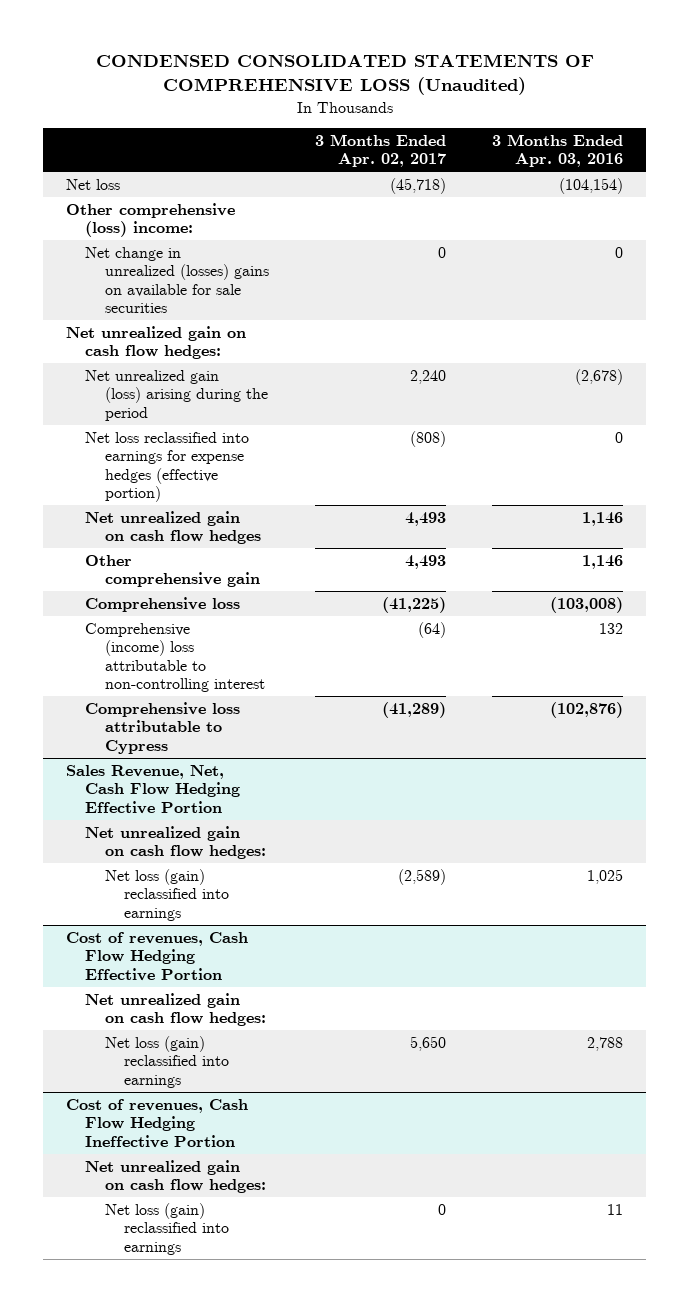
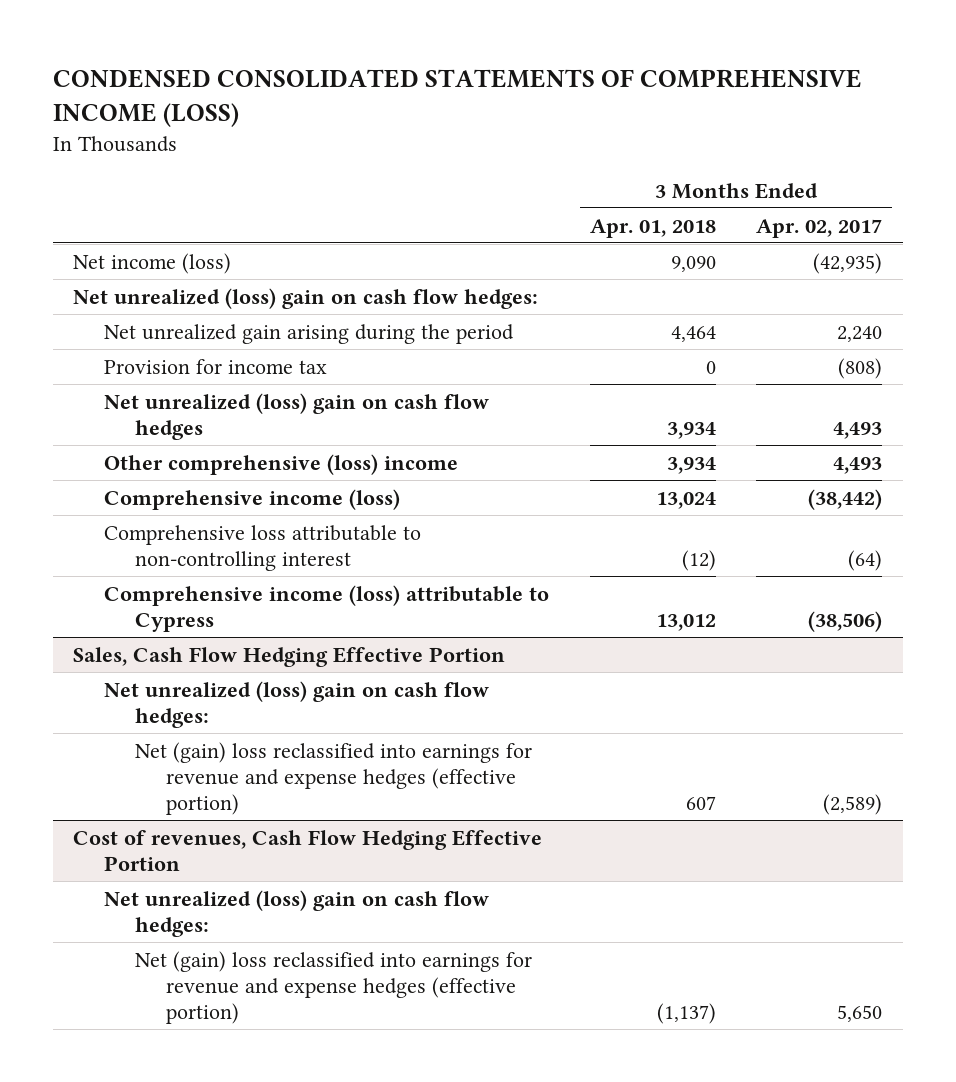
- CONDENSED CONSOLIDATED STATEMENTS OF COMPREHENSIVE LOSS (Unaudited)
+ CONDENSED CONSOLIDATED STATEMENTS OF COMPREHENSIVE INCOME (LOSS)
- | 3 Months Ended Apr. 02, 2017 | 3 Months Ended Apr. 03, 2016
+ | 3 Months Ended Apr. 01, 2018 | 3 Months Ended Apr. 02, 2017
- Net loss | (45,718) | (104,154)
- Other comprehensive (loss) income:
- Net change in unrealized (losses) gains on available for sale securities | 0 | 0
- Net unrealized gain on cash flow hedges:
- Net unrealized gain (loss) arising during the period | 2,240 | (2,678)
- Net loss reclassified into earnings for expense hedges (effective portion) | (808) | 0
- Net unrealized gain on cash flow hedges | 4,493 | 1,146
- Other comprehensive gain | 4,493 | 1,146
- Comprehensive loss | (41,225) | (103,008)
- Comprehensive (income) loss attributable to non-controlling interest | (64) | 132
- Comprehensive loss attributable to Cypress | (41,289) | (102,876)
- Sales Revenue, Net, Cash Flow Hedging Effective Portion
- Net unrealized gain on cash flow hedges:
- Net loss (gain) reclassified into earnings | (2,589) | 1,025
+ Net income (loss) | 9,090 | (42,935)
+ Net unrealized (loss) gain on cash flow hedges:
+ Net unrealized gain arising during the period | 4,464 | 2,240
+ Provision for income tax | 0 | (808)
+ Net unrealized (loss) gain on cash flow hedges | 3,934 | 4,493
+ Other comprehensive (loss) income | 3,934 | 4,493
+ Comprehensive income (loss) | 13,024 | (38,442)
+ Comprehensive loss attributable to non-controlling interest | (12) | (64)
+ Comprehensive income (loss) attributable to Cypress | 13,012 | (38,506)
+ Sales, Cash Flow Hedging Effective Portion
+ Net unrealized (loss) gain on cash flow hedges:
+ Net (gain) loss reclassified into earnings for revenue and expense hedges (effective portion) | 607 | (2,589)
@ Cost of revenues, Cash Flow Hedging Effective Portion
- Net unrealized gain on cash flow hedges:
- Net loss (gain) reclassified into earnings | 5,650 | 2,788
- Cost of revenues, Cash Flow Hedging Ineffective Portion
- Net unrealized gain on cash flow hedges:
- Net loss (gain) reclassified into earnings | 0 | 11
@ Cost of revenues, Cash Flow Hedging Effective Portion
+ Net unrealized (loss) gain on cash flow hedges:
+ Net (gain) loss reclassified into earnings for revenue and expense hedges (effective portion) | (1,137) | 5,650

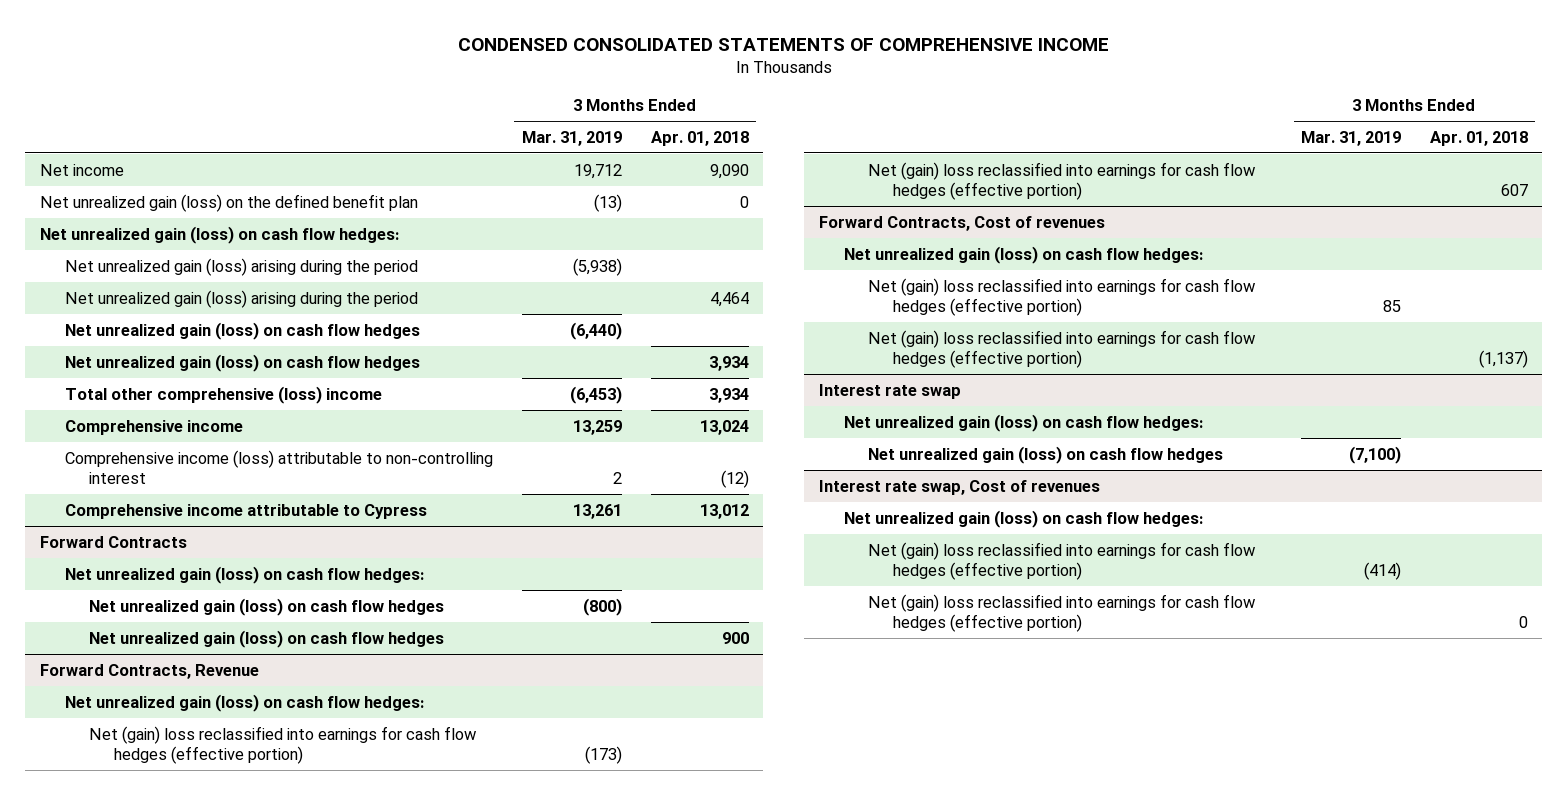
- CONDENSED CONSOLIDATED STATEMENTS OF COMPREHENSIVE INCOME (LOSS)
+ CONDENSED CONSOLIDATED STATEMENTS OF COMPREHENSIVE INCOME
- | 3 Months Ended Apr. 01, 2018 | 3 Months Ended Apr. 02, 2017
+ | 3 Months Ended Mar. 31, 2019 | 3 Months Ended Apr. 01, 2018
- Net income (loss) | 9,090 | (42,935)
- Net unrealized (loss) gain on cash flow hedges:
- Net unrealized gain arising during the period | 4,464 | 2,240
- Provision for income tax | 0 | (808)
- Net unrealized (loss) gain on cash flow hedges | 3,934 | 4,493
- Other comprehensive (loss) income | 3,934 | 4,493
- Comprehensive income (loss) | 13,024 | (38,442)
- Comprehensive loss attributable to non-controlling interest | (12) | (64)
- Comprehensive income (loss) attributable to Cypress | 13,012 | (38,506)
- Sales, Cash Flow Hedging Effective Portion
- Net unrealized (loss) gain on cash flow hedges:
- Net (gain) loss reclassified into earnings for revenue and expense hedges (effective portion) | 607 | (2,589)
- Cost of revenues, Cash Flow Hedging Effective Portion
- Net unrealized (loss) gain on cash flow hedges:
- Net (gain) loss reclassified into earnings for revenue and expense hedges (effective portion) | (1,137) | 5,650
+ Net income | 19,712 | 9,090
+ Net unrealized gain (loss) on the defined benefit plan | (13) | 0
+ Net unrealized gain (loss) on cash flow hedges:
+ Net unrealized gain (loss) arising during the period | (5,938) |
+ Net unrealized gain (loss) arising during the period | | 4,464
+ Net unrealized gain (loss) on cash flow hedges | (6,440) |
+ Net unrealized gain (loss) on cash flow hedges | | 3,934
+ Total other comprehensive (loss) income | (6,453) | 3,934
+ Comprehensive income | 13,259 | 13,024
+ Comprehensive income (loss) attributable to non-controlling interest | 2 | (12)
+ Comprehensive income attributable to Cypress | 13,261 | 13,012
+ Forward Contracts
+ Net unrealized gain (loss) on cash flow hedges:
+ Net unrealized gain (loss) on cash flow hedges | (800) |
+ Net unrealized gain (loss) on cash flow hedges | | 900
+ Forward Contracts, Revenue
+ Net unrealized gain (loss) on cash flow hedges:
+ Net (gain) loss reclassified into earnings for cash flow hedges (effective portion) | (173) |
+ Net (gain) loss reclassified into earnings for cash flow hedges (effective portion) | | 607
+ Forward Contracts, Cost of revenues
+ Net unrealized gain (loss) on cash flow hedges:
+ Net (gain) loss reclassified into earnings for cash flow hedges (effective portion) | 85 |
+ Net (gain) loss reclassified into earnings for cash flow hedges (effective portion) | | (1,137)
+ Interest rate swap
+ Net unrealized gain (loss) on cash flow hedges:
+ Net unrealized gain (loss) on cash flow hedges | (7,100) |
+ Interest rate swap, Cost of revenues
+ Net unrealized gain (loss) on cash flow hedges:
+ Net (gain) loss reclassified into earnings for cash flow hedges (effective portion) | (414) |
+ Net (gain) loss reclassified into earnings for cash flow hedges (effective portion) | | 0

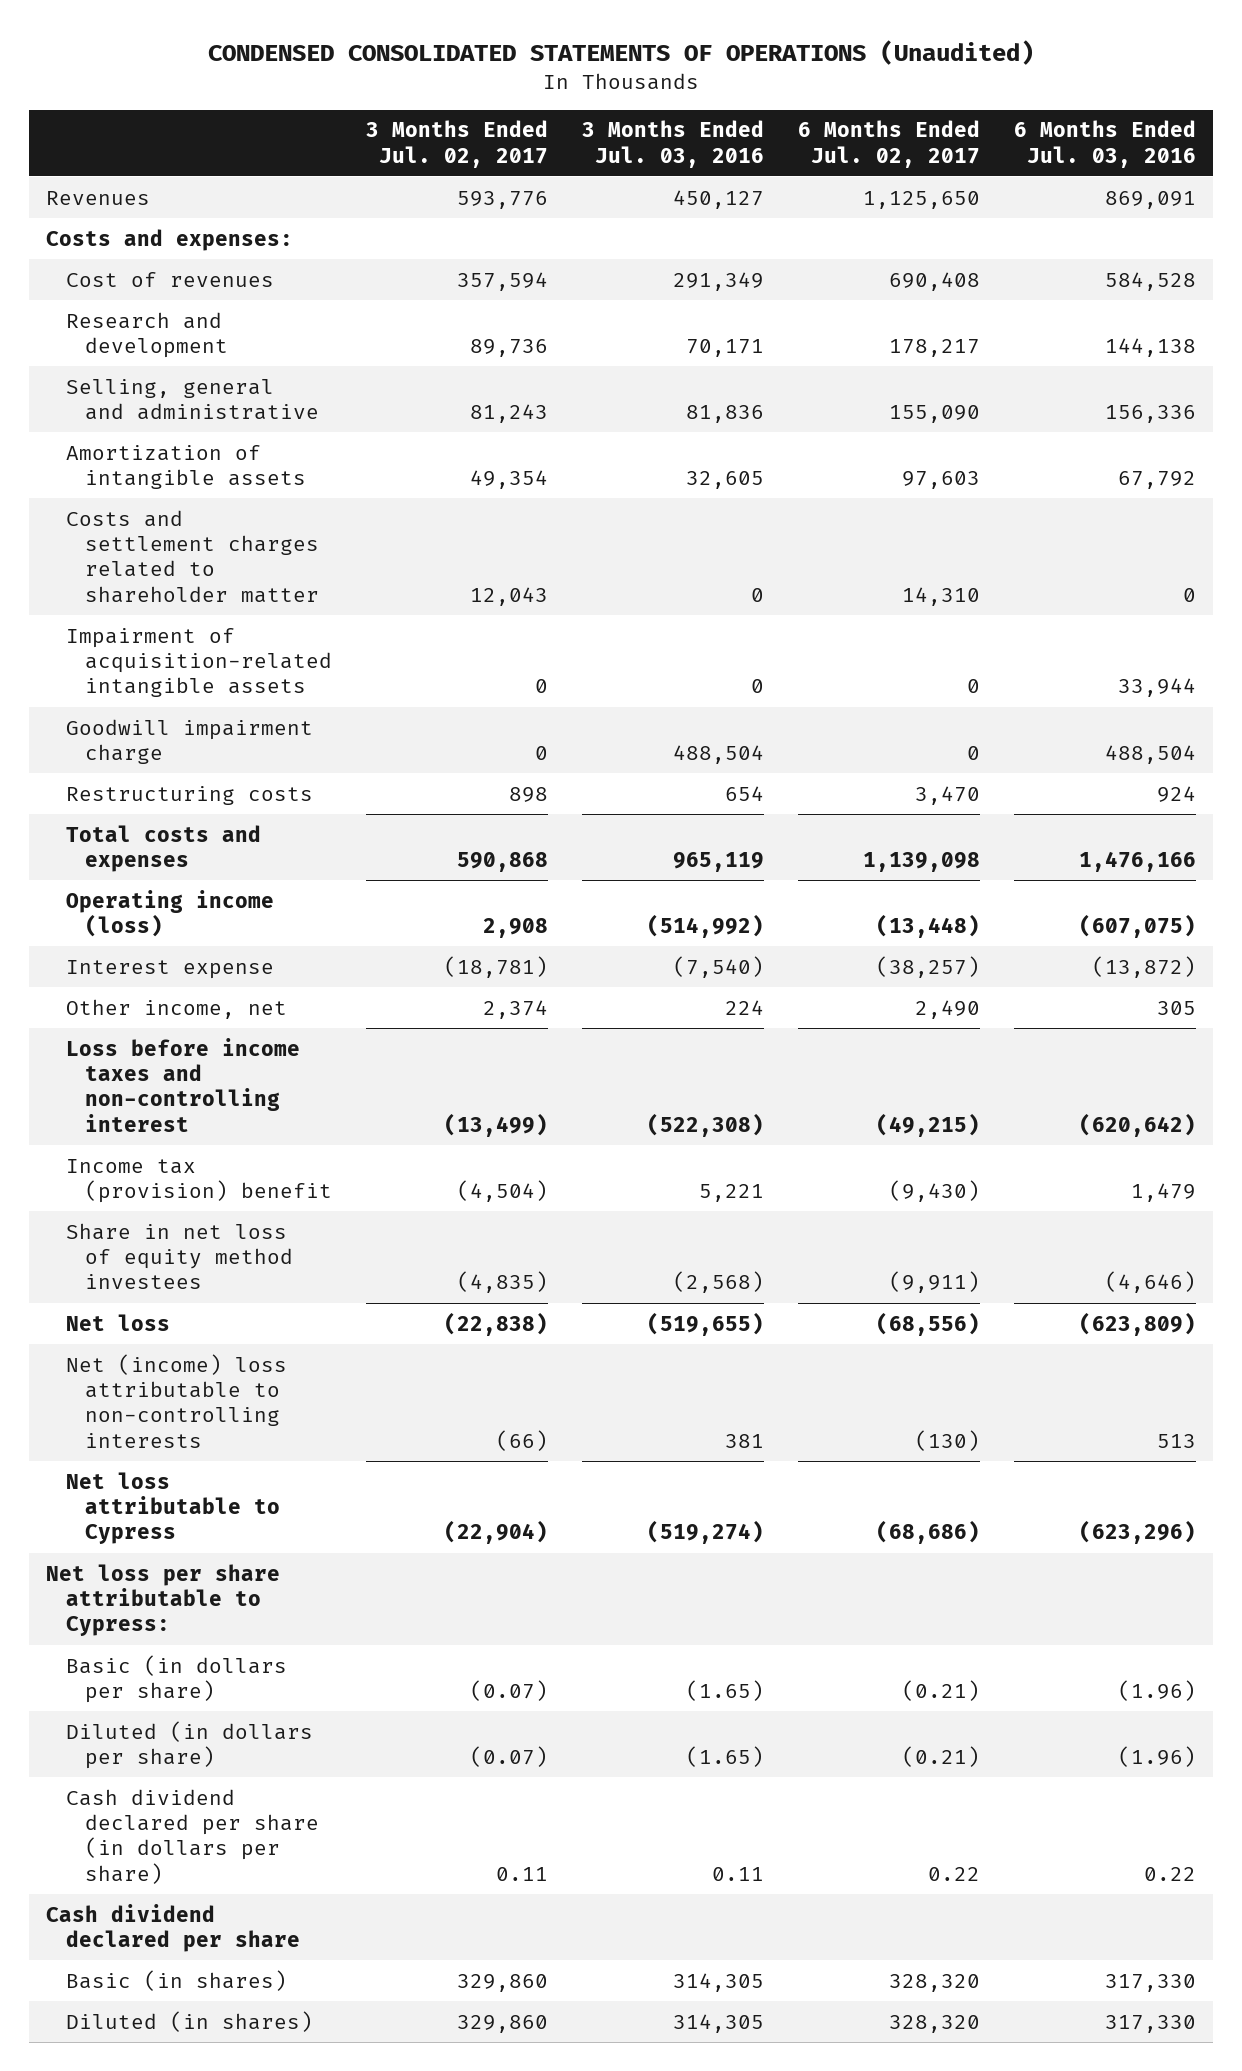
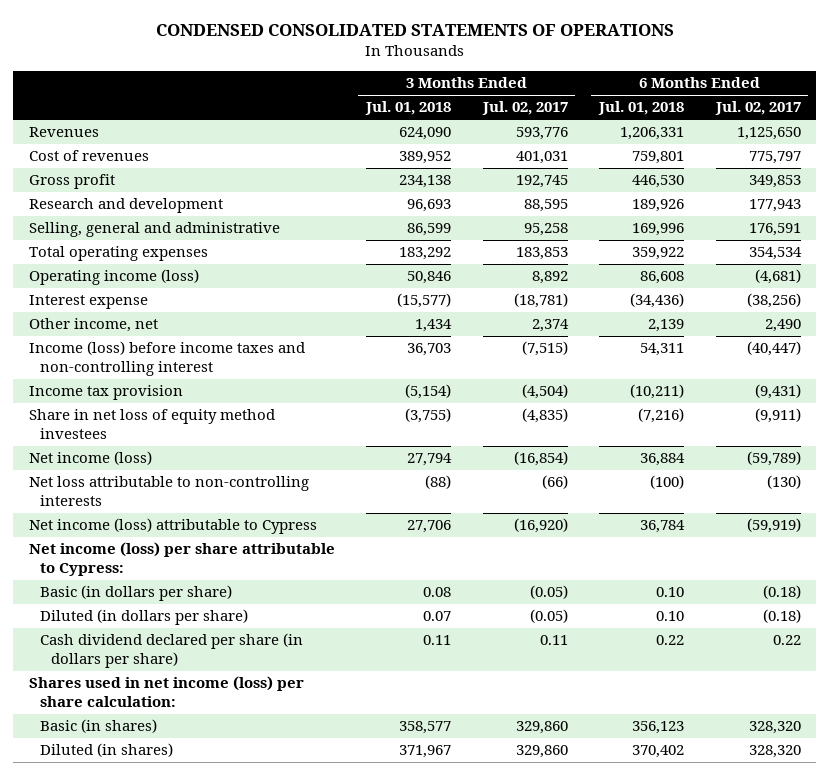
- CONDENSED CONSOLIDATED STATEMENTS OF OPERATIONS (Unaudited)
+ CONDENSED CONSOLIDATED STATEMENTS OF OPERATIONS
- | 3 Months Ended Jul. 02, 2017 | 3 Months Ended Jul. 03, 2016 | 6 Months Ended Jul. 02, 2017 | 6 Months Ended Jul. 03, 2016
+ | 3 Months Ended Jul. 01, 2018 | 3 Months Ended Jul. 02, 2017 | 6 Months Ended Jul. 01, 2018 | 6 Months Ended Jul. 02, 2017
- Costs and expenses:
- Cost of revenues | 357,594 | 291,349 | 690,408 | 584,528
- Research and development | 89,736 | 70,171 | 178,217 | 144,138
- Selling, general and administrative | 81,243 | 81,836 | 155,090 | 156,336
- Amortization of intangible assets | 49,354 | 32,605 | 97,603 | 67,792
- Costs and settlement charges related to shareholder matter | 12,043 | 0 | 14,310 | 0
- Impairment of acquisition-related intangible assets | 0 | 0 | 0 | 33,944
- Goodwill impairment charge | 0 | 488,504 | 0 | 488,504
- Restructuring costs | 898 | 654 | 3,470 | 924
- Total costs and expenses | 590,868 | 965,119 | 1,139,098 | 1,476,166
- Operating income (loss) | 2,908 | (514,992) | (13,448) | (607,075)
- Interest expense | (18,781) | (7,540) | (38,257) | (13,872)
+ Cost of revenues | 389,952 | 401,031 | 759,801 | 775,797
+ Gross profit | 234,138 | 192,745 | 446,530 | 349,853
+ Research and development | 96,693 | 88,595 | 189,926 | 177,943
+ Selling, general and administrative | 86,599 | 95,258 | 169,996 | 176,591
+ Total operating expenses | 183,292 | 183,853 | 359,922 | 354,534
+ Operating income (loss) | 50,846 | 8,892 | 86,608 | (4,681)
+ Interest expense | (15,577) | (18,781) | (34,436) | (38,256)
- Loss before income taxes and non-controlling interest | (13,499) | (522,308) | (49,215) | (620,642)
- Income tax (provision) benefit | (4,504) | 5,221 | (9,430) | 1,479
+ Income (loss) before income taxes and non-controlling interest | 36,703 | (7,515) | 54,311 | (40,447)
+ Income tax provision | (5,154) | (4,504) | (10,211) | (9,431)
- Net loss | (22,838) | (519,655) | (68,556) | (623,809)
- Net (income) loss attributable to non-controlling interests | (66) | 381 | (130) | 513
- Net loss attributable to Cypress | (22,904) | (519,274) | (68,686) | (623,296)
- Net loss per share attributable to Cypress:
- Basic (in dollars per share) | (0.07) | (1.65) | (0.21) | (1.96)
- Diluted (in dollars per share) | (0.07) | (1.65) | (0.21) | (1.96)
+ Net income (loss) | 27,794 | (16,854) | 36,884 | (59,789)
+ Net loss attributable to non-controlling interests | (88) | (66) | (100) | (130)
+ Net income (loss) attributable to Cypress | 27,706 | (16,920) | 36,784 | (59,919)
+ Net income (loss) per share attributable to Cypress:
+ Basic (in dollars per share) | 0.08 | (0.05) | 0.10 | (0.18)
+ Diluted (in dollars per share) | 0.07 | (0.05) | 0.10 | (0.18)
- Cash dividend declared per share
+ Shares used in net income (loss) per share calculation:

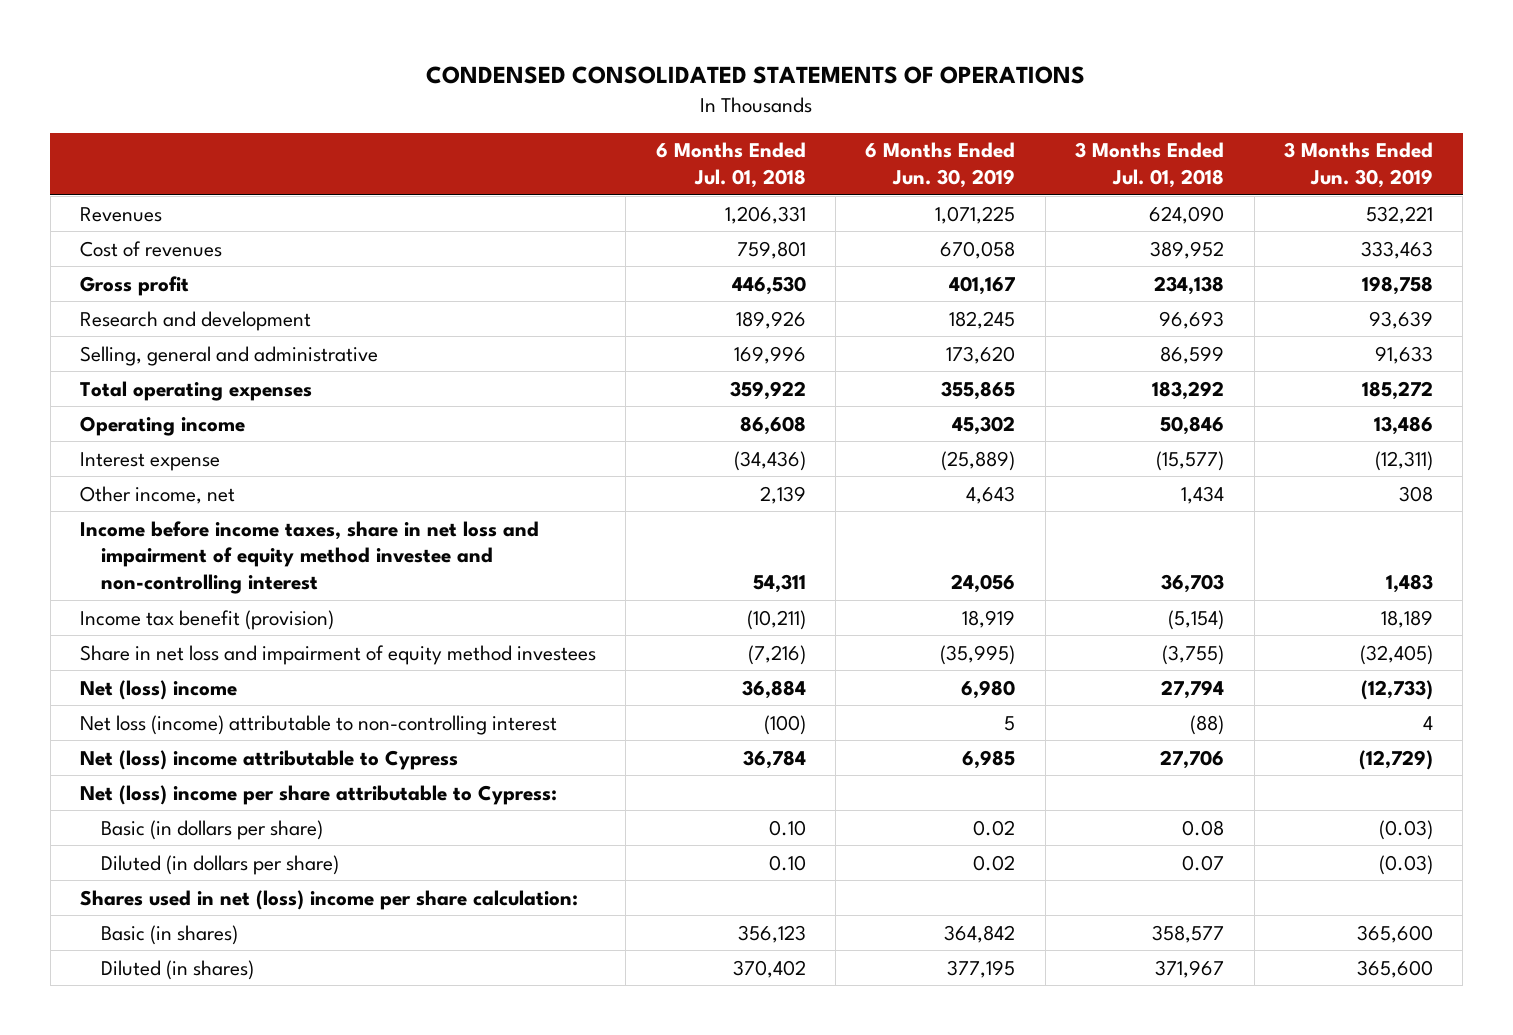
- | 3 Months Ended Jul. 01, 2018 | 3 Months Ended Jul. 02, 2017 | 6 Months Ended Jul. 01, 2018 | 6 Months Ended Jul. 02, 2017
+ | 6 Months Ended Jul. 01, 2018 | 6 Months Ended Jun. 30, 2019 | 3 Months Ended Jul. 01, 2018 | 3 Months Ended Jun. 30, 2019
- Operating income (loss) | 50,846 | 8,892 | 86,608 | (4,681)
+ Operating income | 86,608 | 45,302 | 50,846 | 13,486
- Income (loss) before income taxes and non-controlling interest | 36,703 | (7,515) | 54,311 | (40,447)
- Income tax provision | (5,154) | (4,504) | (10,211) | (9,431)
- Share in net loss of equity method investees | (3,755) | (4,835) | (7,216) | (9,911)
- Net income (loss) | 27,794 | (16,854) | 36,884 | (59,789)
- Net loss attributable to non-controlling interests | (88) | (66) | (100) | (130)
- Net income (loss) attributable to Cypress | 27,706 | (16,920) | 36,784 | (59,919)
- Net income (loss) per share attributable to Cypress:
+ Income before income taxes, share in net loss and impairment of equity method investee and non-controlling interest | 54,311 | 24,056 | 36,703 | 1,483
+ Income tax benefit (provision) | (10,211) | 18,919 | (5,154) | 18,189
+ Share in net loss and impairment of equity method investees | (7,216) | (35,995) | (3,755) | (32,405)
+ Net (loss) income | 36,884 | 6,980 | 27,794 | (12,733)
+ Net loss (income) attributable to non-controlling interest | (100) | 5 | (88) | 4
+ Net (loss) income attributable to Cypress | 36,784 | 6,985 | 27,706 | (12,729)
+ Net (loss) income per share attributable to Cypress:
- Cash dividend declared per share (in dollars per share) | 0.11 | 0.11 | 0.22 | 0.22
- Shares used in net income (loss) per share calculation:
+ Shares used in net (loss) income per share calculation:

